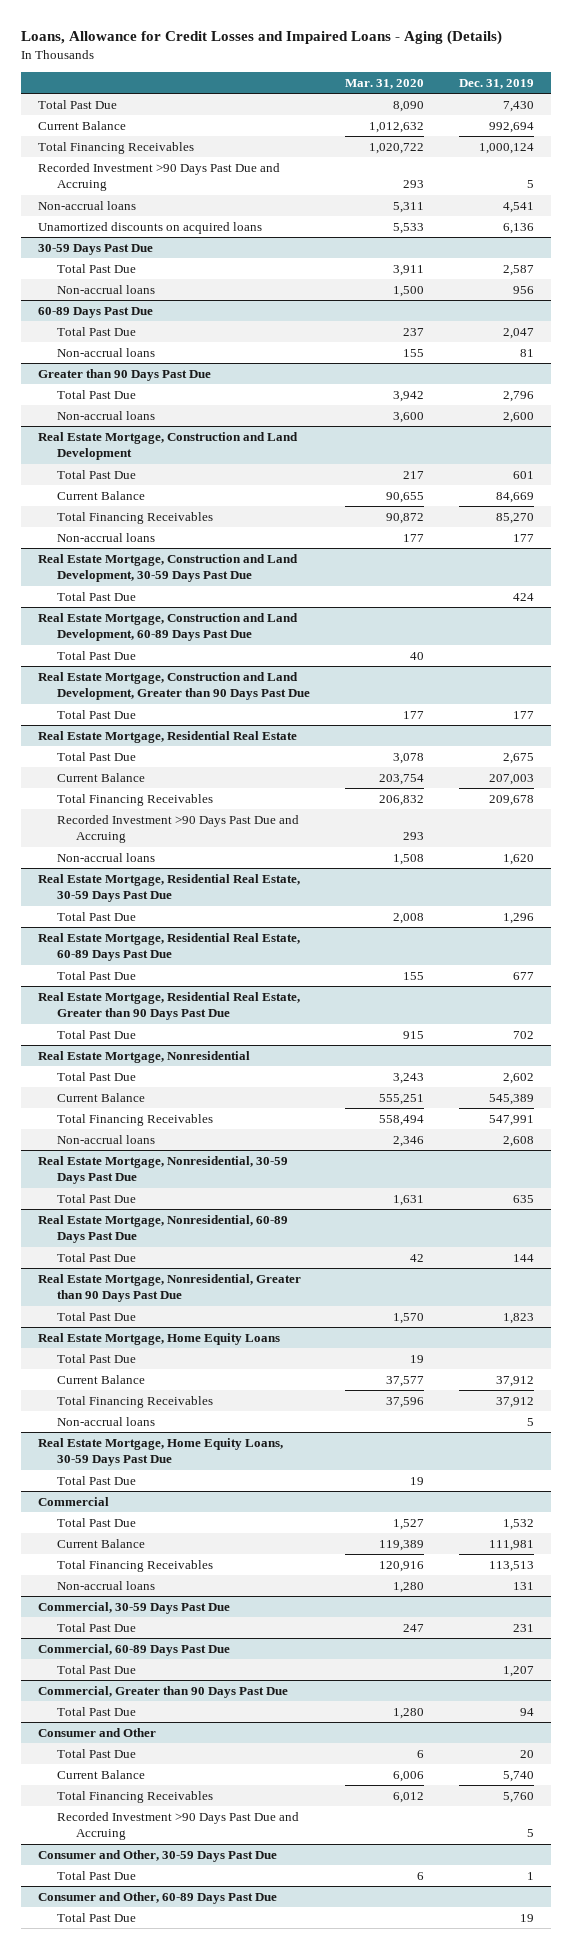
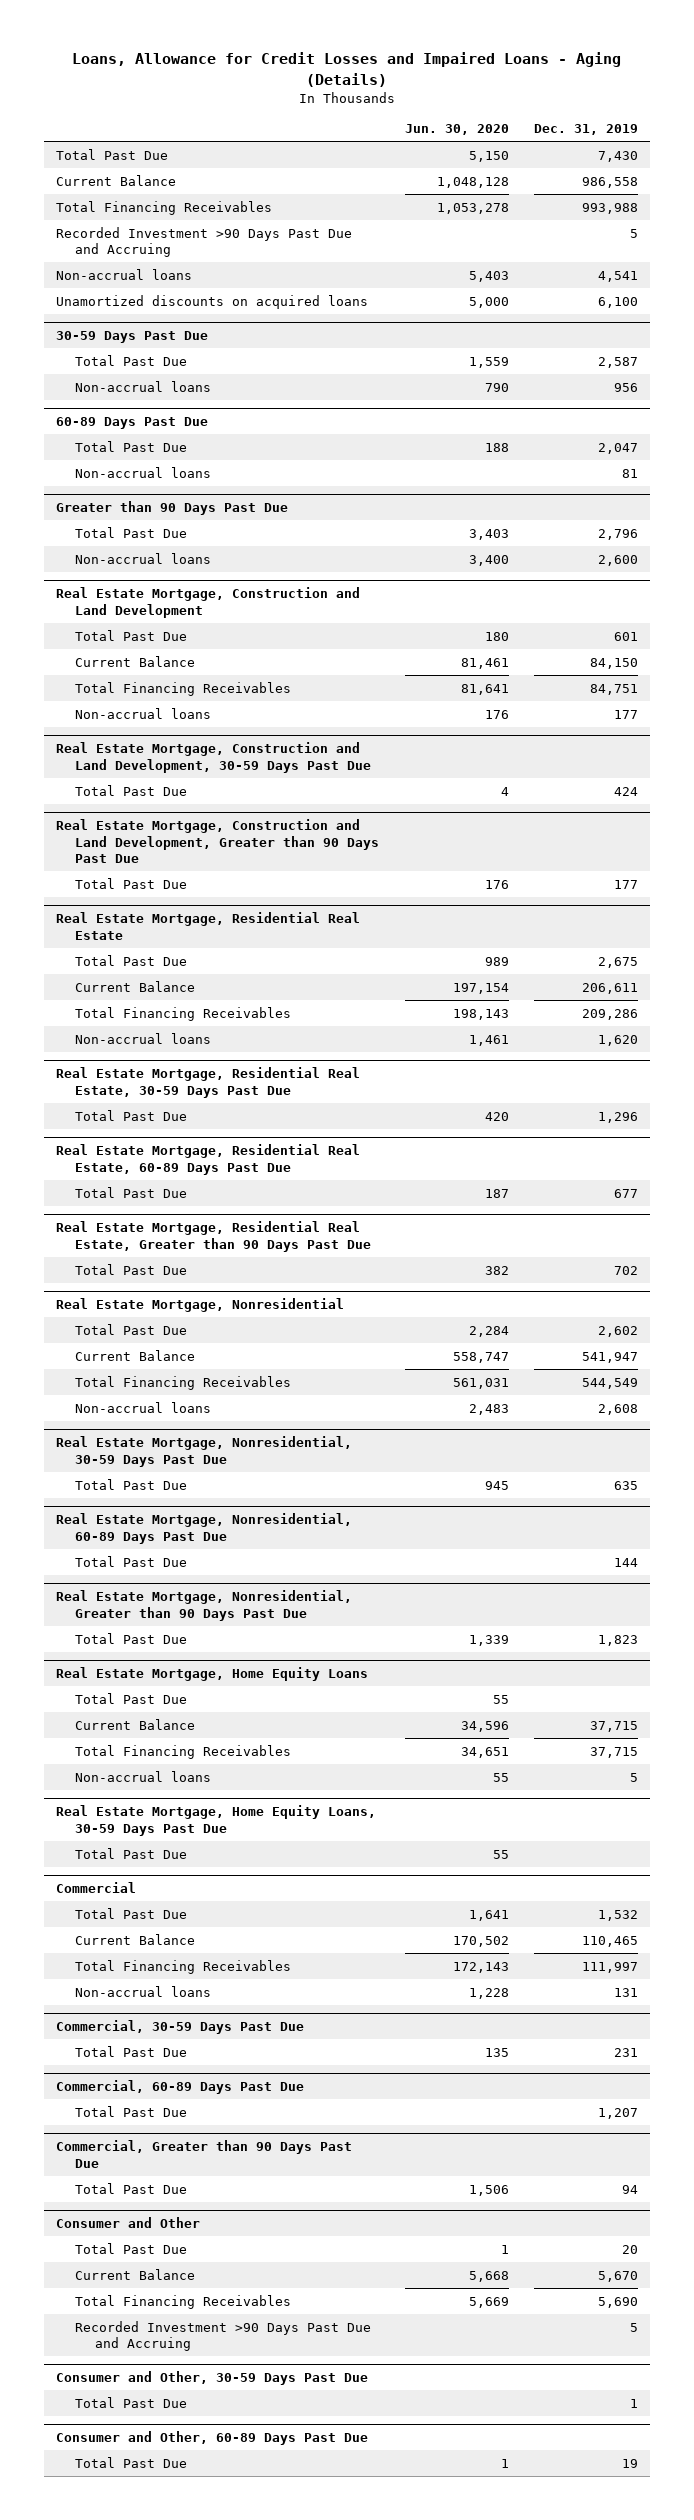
- | Mar. 31, 2020 | Dec. 31, 2019
+ | Jun. 30, 2020 | Dec. 31, 2019
- Current Balance | 1,012,632 | 992,694
- Total Financing Receivables | 1,020,722 | 1,000,124
+ Current Balance | 1,048,128 | 986,558
+ Total Financing Receivables | 1,053,278 | 993,988
- Unamortized discounts on acquired loans | 5,533 | 6,136
+ Unamortized discounts on acquired loans | 5,000 | 6,100
@ Real Estate Mortgage, Construction and Land Development
- Current Balance | 90,655 | 84,669
- Total Financing Receivables | 90,872 | 85,270
+ Current Balance | 81,461 | 84,150
+ Total Financing Receivables | 81,641 | 84,751
- Real Estate Mortgage, Construction and Land Development, 60-89 Days Past Due
- Total Past Due | 40 |
@ Real Estate Mortgage, Residential Real Estate
- Current Balance | 203,754 | 207,003
- Total Financing Receivables | 206,832 | 209,678
- Recorded Investment >90 Days Past Due and Accruing | 293 |
+ Current Balance | 197,154 | 206,611
+ Total Financing Receivables | 198,143 | 209,286
@ Real Estate Mortgage, Nonresidential
- Current Balance | 555,251 | 545,389
- Total Financing Receivables | 558,494 | 547,991
+ Current Balance | 558,747 | 541,947
+ Total Financing Receivables | 561,031 | 544,549
@ Real Estate Mortgage, Home Equity Loans
- Current Balance | 37,577 | 37,912
- Total Financing Receivables | 37,596 | 37,912
+ Current Balance | 34,596 | 37,715
+ Total Financing Receivables | 34,651 | 37,715
@ Commercial
- Current Balance | 119,389 | 111,981
- Total Financing Receivables | 120,916 | 113,513
+ Current Balance | 170,502 | 110,465
+ Total Financing Receivables | 172,143 | 111,997
@ Consumer and Other
- Current Balance | 6,006 | 5,740
- Total Financing Receivables | 6,012 | 5,760
+ Current Balance | 5,668 | 5,670
+ Total Financing Receivables | 5,669 | 5,690

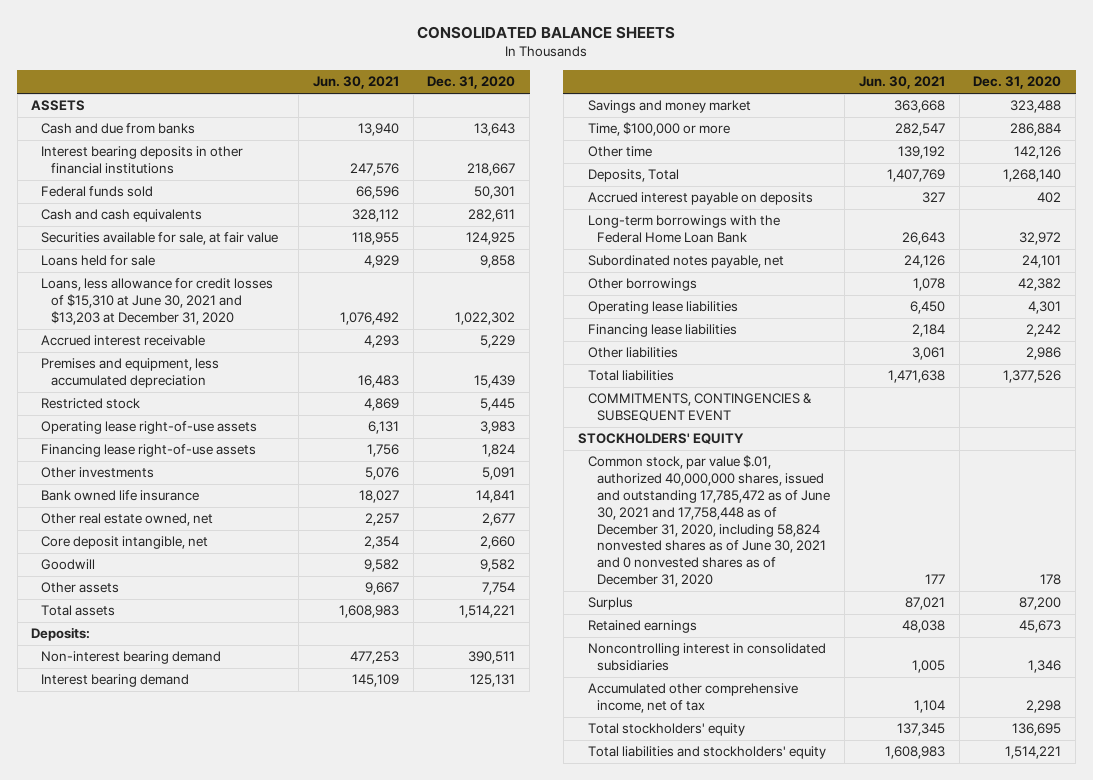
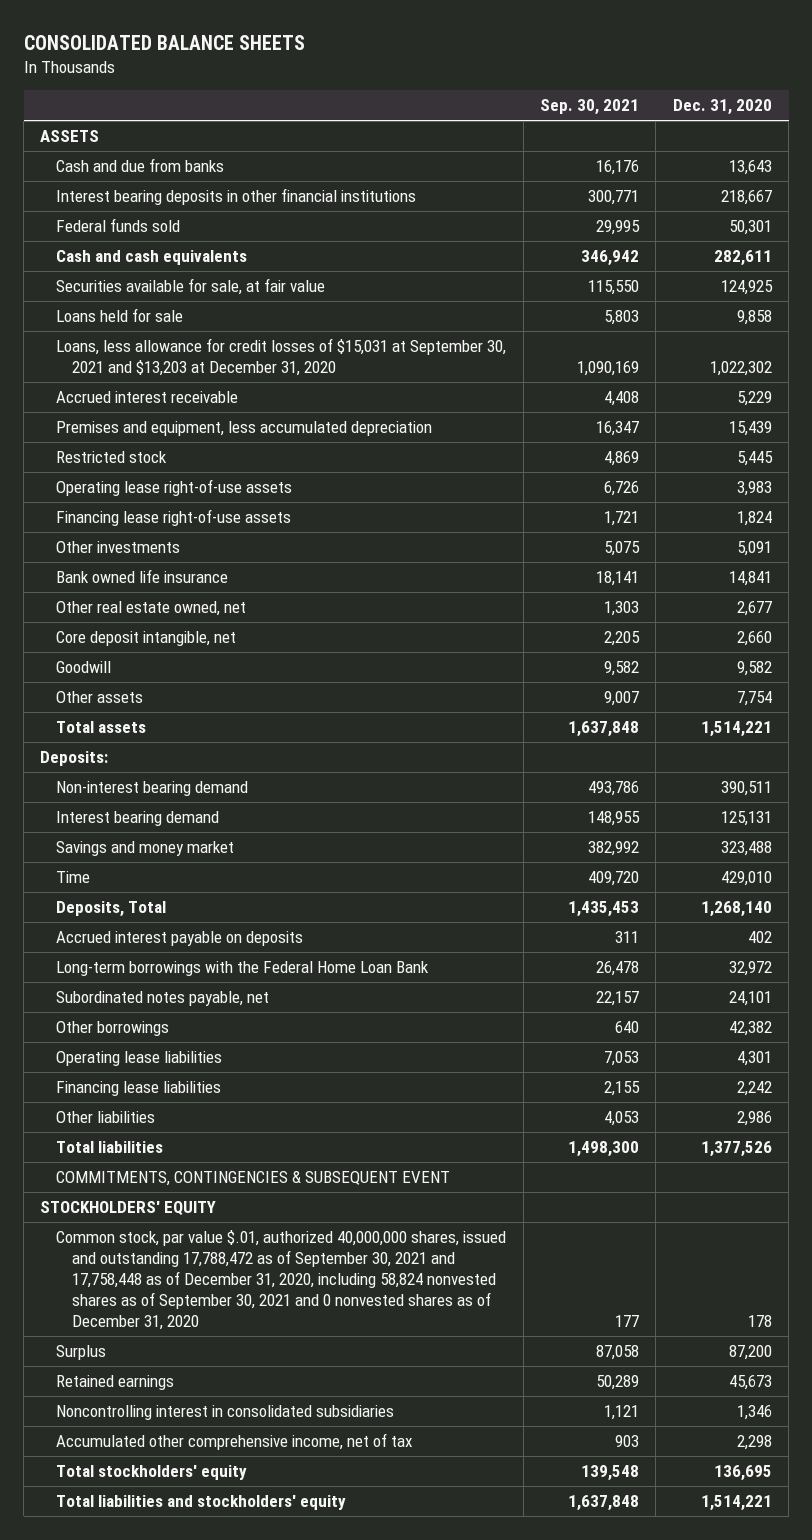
- | Jun. 30, 2021 | Dec. 31, 2020
+ | Sep. 30, 2021 | Dec. 31, 2020
- Loans, less allowance for credit losses of $15,310 at June 30, 2021 and $13,203 at December 31, 2020 | 1,076,492 | 1,022,302
+ Loans, less allowance for credit losses of $15,031 at September 30, 2021 and $13,203 at December 31, 2020 | 1,090,169 | 1,022,302
- Time, $100,000 or more | 282,547 | 286,884
- Other time | 139,192 | 142,126
+ Time | 409,720 | 429,010
- Common stock, par value $.01, authorized 40,000,000 shares, issued and outstanding 17,785,472 as of June 30, 2021 and 17,758,448 as of December 31, 2020, including 58,824 nonvested shares as of June 30, 2021 and 0 nonvested shares as of December 31, 2020 | 177 | 178
+ Common stock, par value $.01, authorized 40,000,000 shares, issued and outstanding 17,788,472 as of September 30, 2021 and 17,758,448 as of December 31, 2020, including 58,824 nonvested shares as of September 30, 2021 and 0 nonvested shares as of December 31, 2020 | 177 | 178

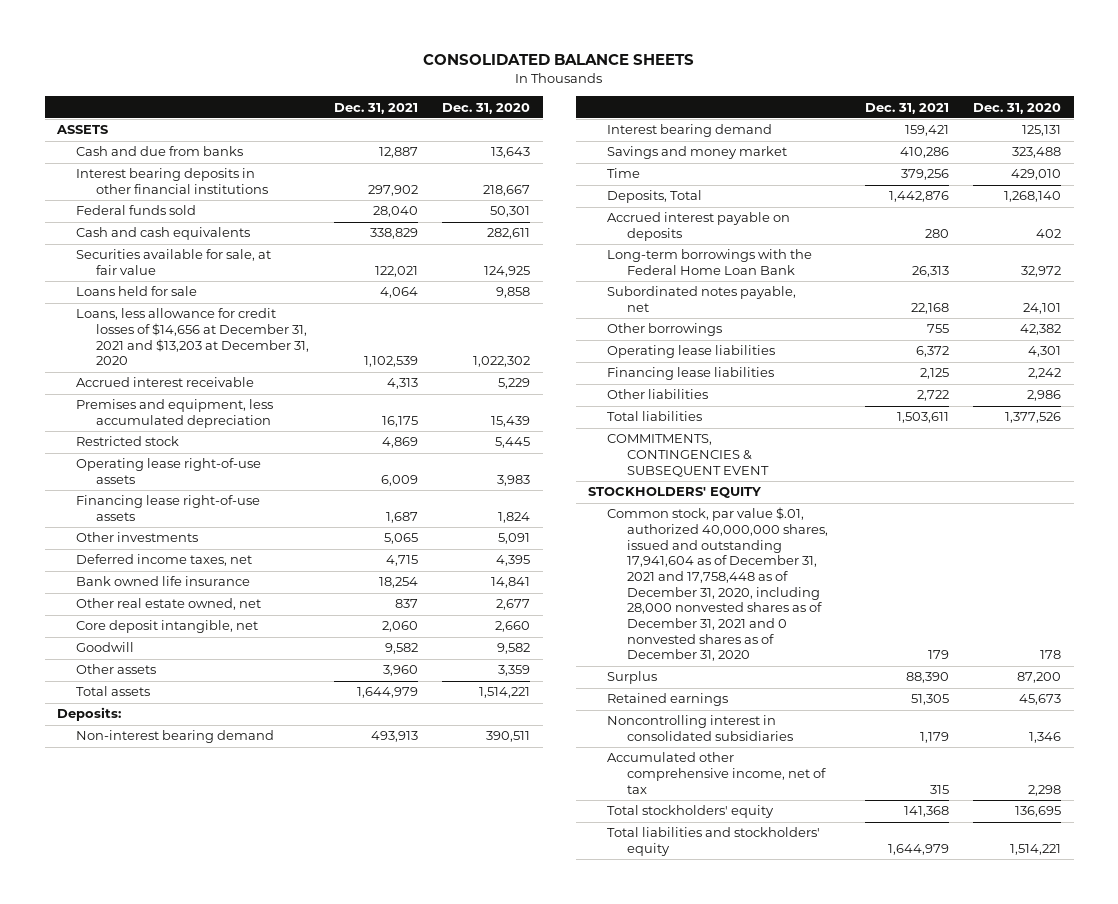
- | Sep. 30, 2021 | Dec. 31, 2020
+ | Dec. 31, 2021 | Dec. 31, 2020
- Loans, less allowance for credit losses of $15,031 at September 30, 2021 and $13,203 at December 31, 2020 | 1,090,169 | 1,022,302
+ Loans, less allowance for credit losses of $14,656 at December 31, 2021 and $13,203 at December 31, 2020 | 1,102,539 | 1,022,302
+ Deferred income taxes, net | 4,715 | 4,395
- Other assets | 9,007 | 7,754
+ Other assets | 3,960 | 3,359
- Common stock, par value $.01, authorized 40,000,000 shares, issued and outstanding 17,788,472 as of September 30, 2021 and 17,758,448 as of December 31, 2020, including 58,824 nonvested shares as of September 30, 2021 and 0 nonvested shares as of December 31, 2020 | 177 | 178
+ Common stock, par value $.01, authorized 40,000,000 shares, issued and outstanding 17,941,604 as of December 31, 2021 and 17,758,448 as of December 31, 2020, including 28,000 nonvested shares as of December 31, 2021 and 0 nonvested shares as of December 31, 2020 | 179 | 178

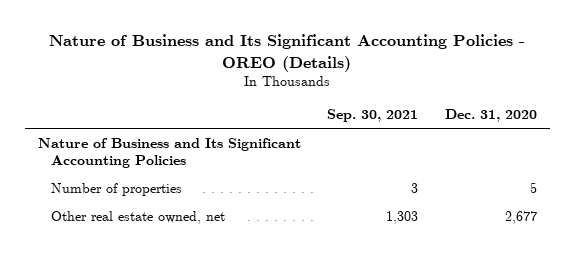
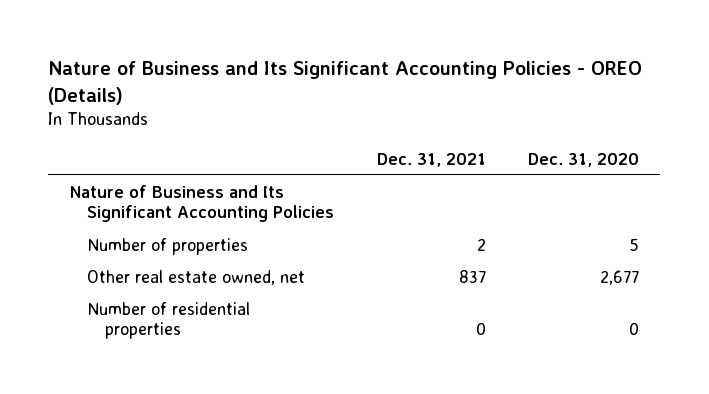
- | Sep. 30, 2021 | Dec. 31, 2020
+ | Dec. 31, 2021 | Dec. 31, 2020
+ Number of residential properties | 0 | 0

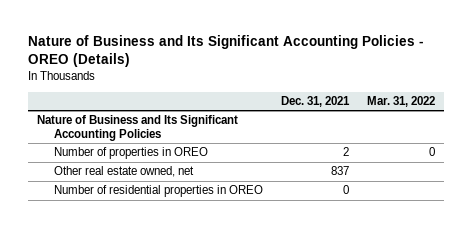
- | Dec. 31, 2021 | Dec. 31, 2020
+ | Dec. 31, 2021 | Mar. 31, 2022
- Number of properties | 2 | 5
+ Number of properties in OREO | 2 | 0
- Number of residential properties | 0 | 0
+ Number of residential properties in OREO | 0 |

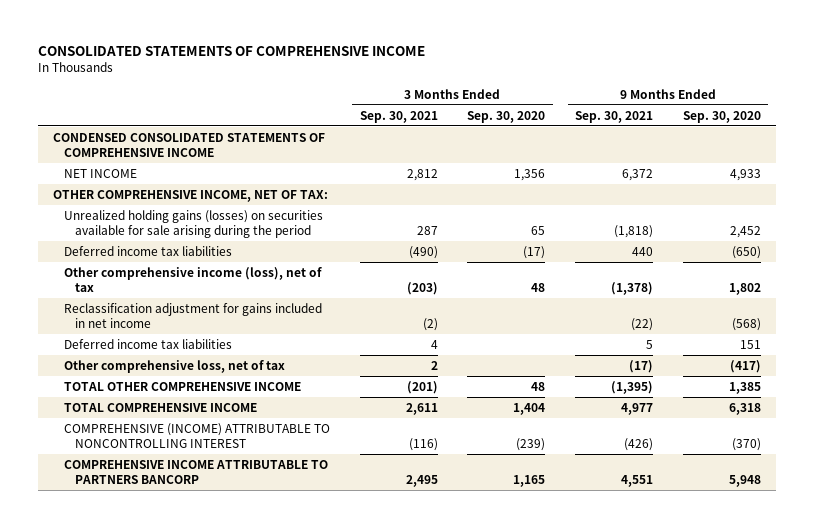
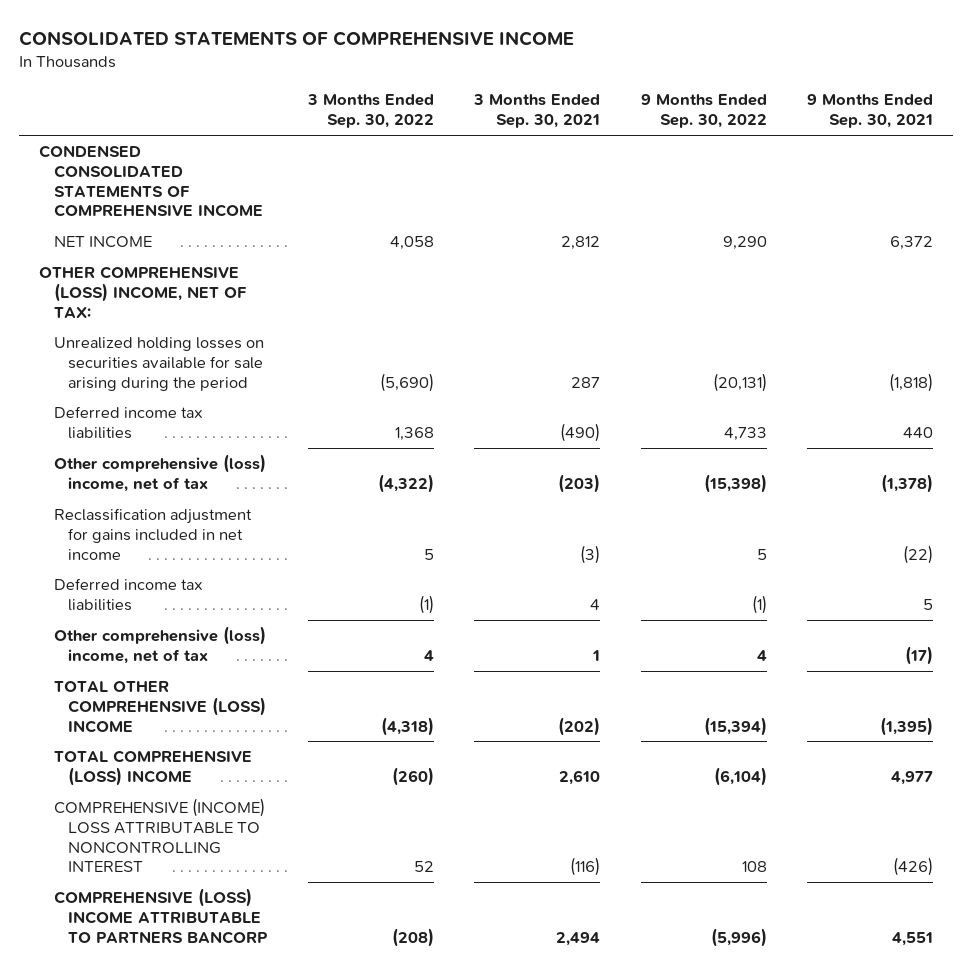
- | 3 Months Ended Sep. 30, 2021 | 3 Months Ended Sep. 30, 2020 | 9 Months Ended Sep. 30, 2021 | 9 Months Ended Sep. 30, 2020
+ | 3 Months Ended Sep. 30, 2022 | 3 Months Ended Sep. 30, 2021 | 9 Months Ended Sep. 30, 2022 | 9 Months Ended Sep. 30, 2021
- OTHER COMPREHENSIVE INCOME, NET OF TAX:
- Unrealized holding gains (losses) on securities available for sale arising during the period | 287 | 65 | (1,818) | 2,452
+ OTHER COMPREHENSIVE (LOSS) INCOME, NET OF TAX:
+ Unrealized holding losses on securities available for sale arising during the period | (5,690) | 287 | (20,131) | (1,818)
- Other comprehensive income (loss), net of tax | (203) | 48 | (1,378) | 1,802
- Reclassification adjustment for gains included in net income | (2) | | (22) | (568)
+ Other comprehensive (loss) income, net of tax | (4,322) | (203) | (15,398) | (1,378)
+ Reclassification adjustment for gains included in net income | 5 | (3) | 5 | (22)
- Other comprehensive loss, net of tax | 2 | | (17) | (417)
- TOTAL OTHER COMPREHENSIVE INCOME | (201) | 48 | (1,395) | 1,385
- TOTAL COMPREHENSIVE INCOME | 2,611 | 1,404 | 4,977 | 6,318
- COMPREHENSIVE (INCOME) ATTRIBUTABLE TO NONCONTROLLING INTEREST | (116) | (239) | (426) | (370)
- COMPREHENSIVE INCOME ATTRIBUTABLE TO PARTNERS BANCORP | 2,495 | 1,165 | 4,551 | 5,948
+ Other comprehensive (loss) income, net of tax | 4 | 1 | 4 | (17)
+ TOTAL OTHER COMPREHENSIVE (LOSS) INCOME | (4,318) | (202) | (15,394) | (1,395)
+ TOTAL COMPREHENSIVE (LOSS) INCOME | (260) | 2,610 | (6,104) | 4,977
+ COMPREHENSIVE (INCOME) LOSS ATTRIBUTABLE TO NONCONTROLLING INTEREST | 52 | (116) | 108 | (426)
+ COMPREHENSIVE (LOSS) INCOME ATTRIBUTABLE TO PARTNERS BANCORP | (208) | 2,494 | (5,996) | 4,551

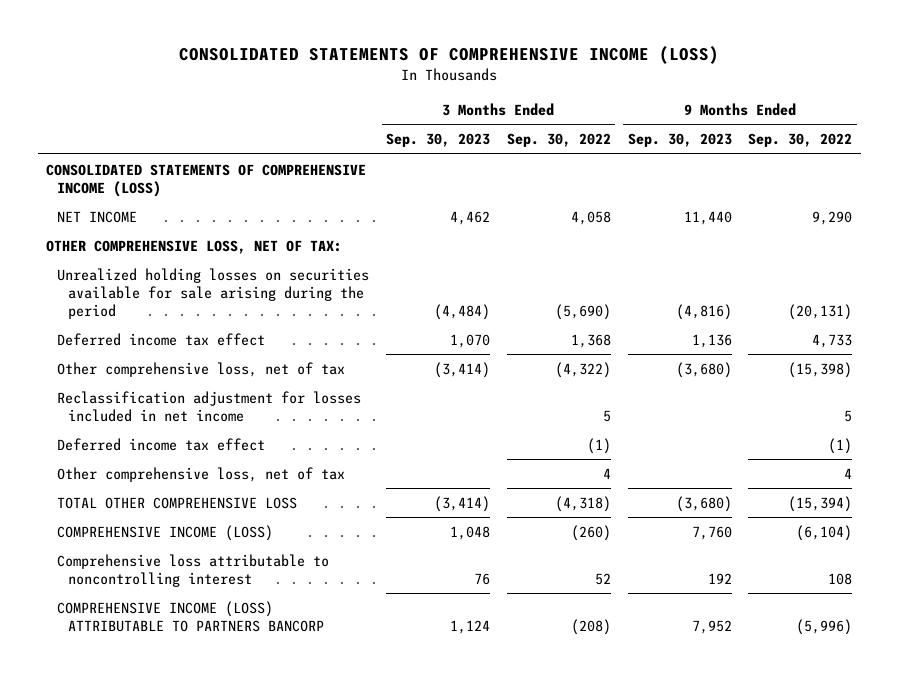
- CONSOLIDATED STATEMENTS OF COMPREHENSIVE INCOME
+ CONSOLIDATED STATEMENTS OF COMPREHENSIVE INCOME (LOSS)
- | 3 Months Ended Sep. 30, 2022 | 3 Months Ended Sep. 30, 2021 | 9 Months Ended Sep. 30, 2022 | 9 Months Ended Sep. 30, 2021
+ | 3 Months Ended Sep. 30, 2023 | 3 Months Ended Sep. 30, 2022 | 9 Months Ended Sep. 30, 2023 | 9 Months Ended Sep. 30, 2022
- CONDENSED CONSOLIDATED STATEMENTS OF COMPREHENSIVE INCOME
+ CONSOLIDATED STATEMENTS OF COMPREHENSIVE INCOME (LOSS)
- OTHER COMPREHENSIVE (LOSS) INCOME, NET OF TAX:
+ OTHER COMPREHENSIVE LOSS, NET OF TAX:
- Deferred income tax liabilities | 1,368 | (490) | 4,733 | 440
- Other comprehensive (loss) income, net of tax | (4,322) | (203) | (15,398) | (1,378)
- Reclassification adjustment for gains included in net income | 5 | (3) | 5 | (22)
- Deferred income tax liabilities | (1) | 4 | (1) | 5
- Other comprehensive (loss) income, net of tax | 4 | 1 | 4 | (17)
- TOTAL OTHER COMPREHENSIVE (LOSS) INCOME | (4,318) | (202) | (15,394) | (1,395)
- TOTAL COMPREHENSIVE (LOSS) INCOME | (260) | 2,610 | (6,104) | 4,977
- COMPREHENSIVE (INCOME) LOSS ATTRIBUTABLE TO NONCONTROLLING INTEREST | 52 | (116) | 108 | (426)
- COMPREHENSIVE (LOSS) INCOME ATTRIBUTABLE TO PARTNERS BANCORP | (208) | 2,494 | (5,996) | 4,551
+ Deferred income tax effect | 1,070 | 1,368 | 1,136 | 4,733
+ Other comprehensive loss, net of tax | (3,414) | (4,322) | (3,680) | (15,398)
+ Reclassification adjustment for losses included in net income | | 5 | | 5
+ Deferred income tax effect | | (1) | | (1)
+ Other comprehensive loss, net of tax | | 4 | | 4
+ TOTAL OTHER COMPREHENSIVE LOSS | (3,414) | (4,318) | (3,680) | (15,394)
+ COMPREHENSIVE INCOME (LOSS) | 1,048 | (260) | 7,760 | (6,104)
+ Comprehensive loss attributable to noncontrolling interest | 76 | 52 | 192 | 108
+ COMPREHENSIVE INCOME (LOSS) ATTRIBUTABLE TO PARTNERS BANCORP | 1,124 | (208) | 7,952 | (5,996)

